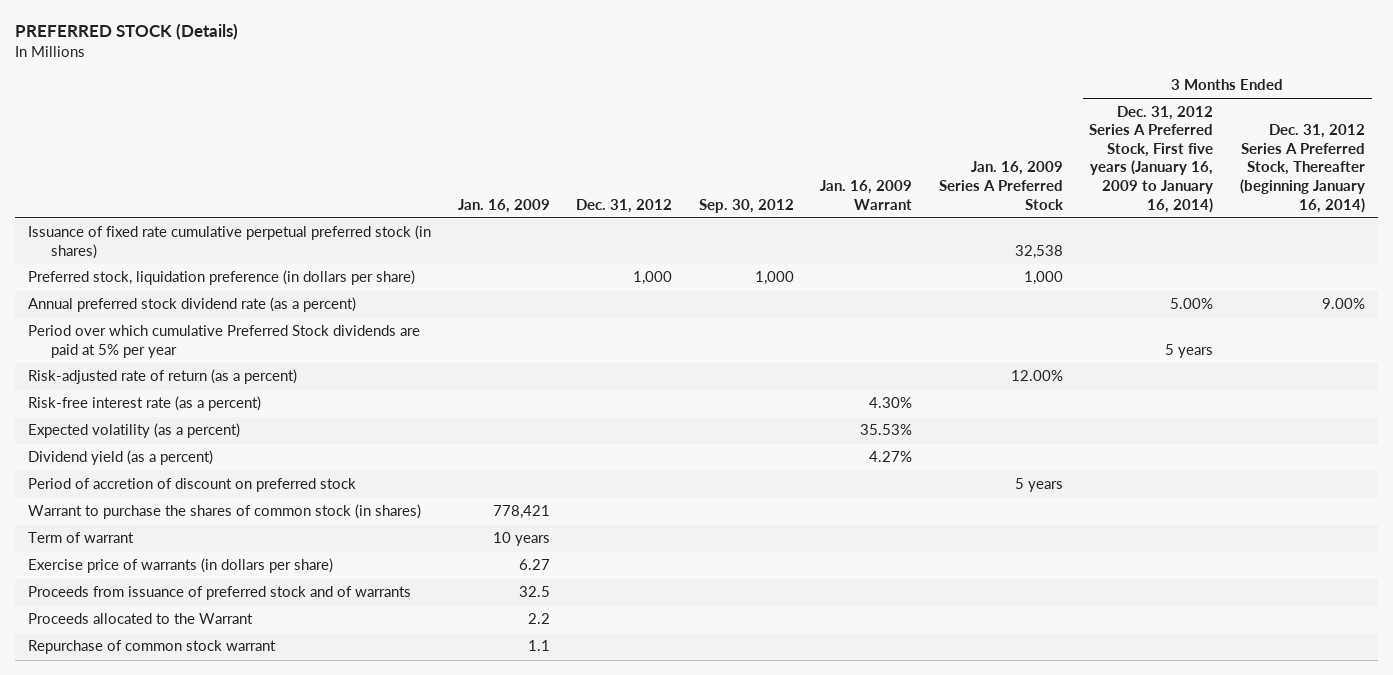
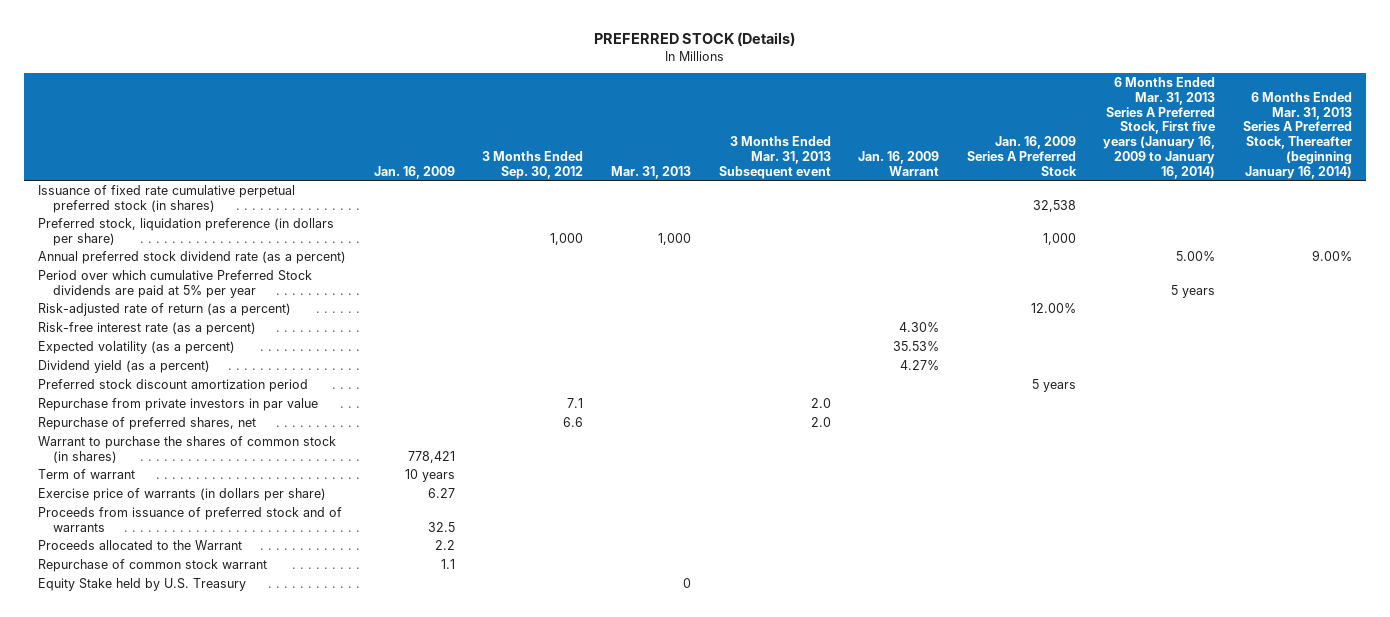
- | Jan. 16, 2009 | Dec. 31, 2012 | Sep. 30, 2012 | Jan. 16, 2009 Warrant | Jan. 16, 2009 Series A Preferred Stock | 3 Months Ended Dec. 31, 2012 Series A Preferred Stock, First five years (January 16, 2009 to January 16, 2014) | 3 Months Ended Dec. 31, 2012 Series A Preferred Stock, Thereafter (beginning January 16, 2014)
+ | Jan. 16, 2009 | 3 Months Ended Sep. 30, 2012 | Mar. 31, 2013 | 3 Months Ended Mar. 31, 2013 Subsequent event | Jan. 16, 2009 Warrant | Jan. 16, 2009 Series A Preferred Stock | 6 Months Ended Mar. 31, 2013 Series A Preferred Stock, First five years (January 16, 2009 to January 16, 2014) | 6 Months Ended Mar. 31, 2013 Series A Preferred Stock, Thereafter (beginning January 16, 2014)
- Period of accretion of discount on preferred stock | | | | | 5 years | |
+ Preferred stock discount amortization period | | | | | | 5 years | |
+ Repurchase from private investors in par value | | 7.1 | | 2.0 | | | |
+ Repurchase of preferred shares, net | | 6.6 | | 2.0 | | | |
+ Equity Stake held by U.S. Treasury | | | 0 | | | | |

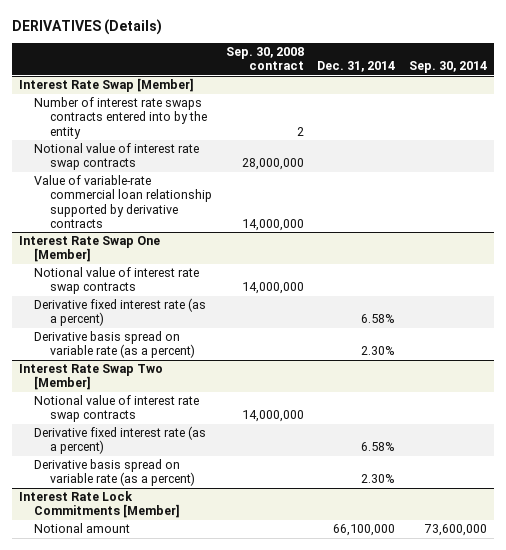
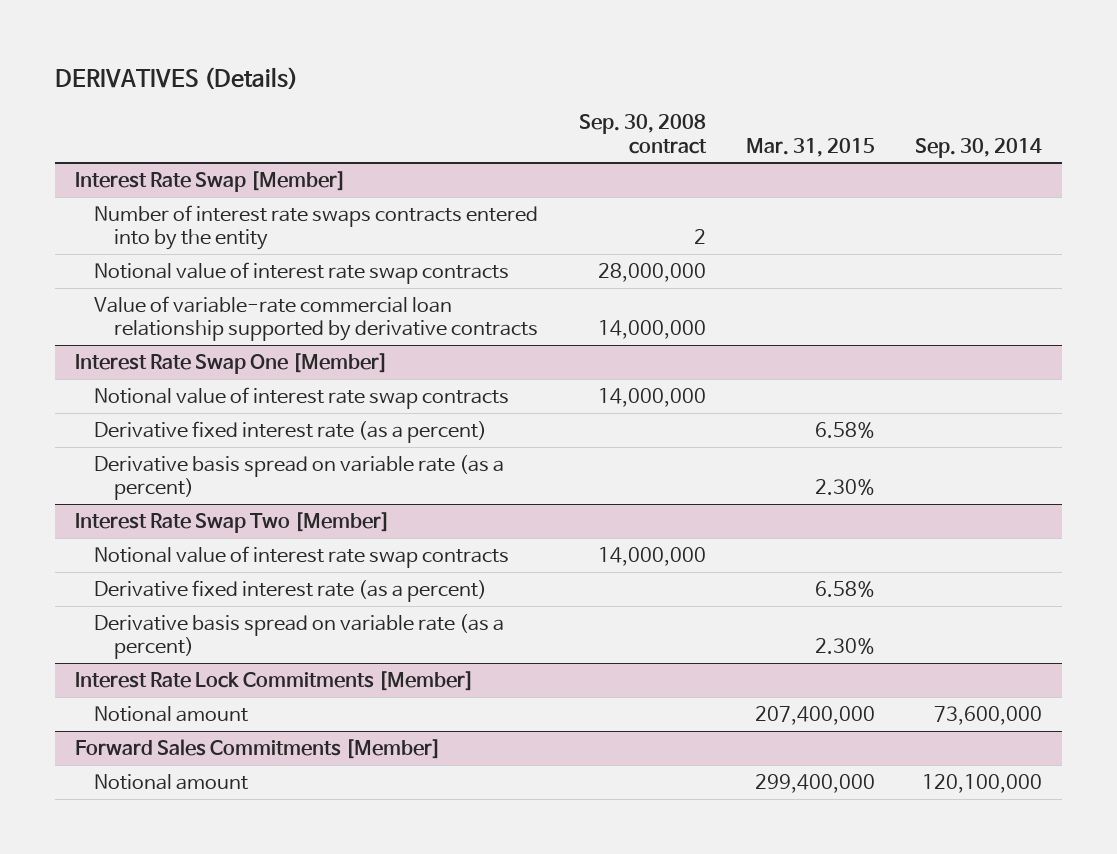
- | Sep. 30, 2008 contract | Dec. 31, 2014 | Sep. 30, 2014
+ | Sep. 30, 2008 contract | Mar. 31, 2015 | Sep. 30, 2014
+ Forward Sales Commitments [Member]
+ Notional amount | | 299,400,000 | 120,100,000

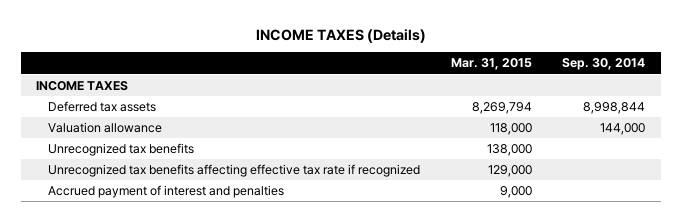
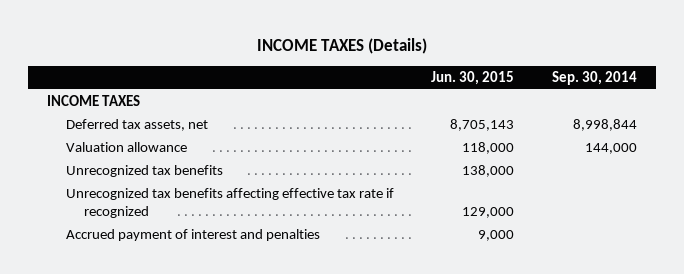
- | Mar. 31, 2015 | Sep. 30, 2014
+ | Jun. 30, 2015 | Sep. 30, 2014
- Deferred tax assets | 8,269,794 | 8,998,844
+ Deferred tax assets, net | 8,705,143 | 8,998,844

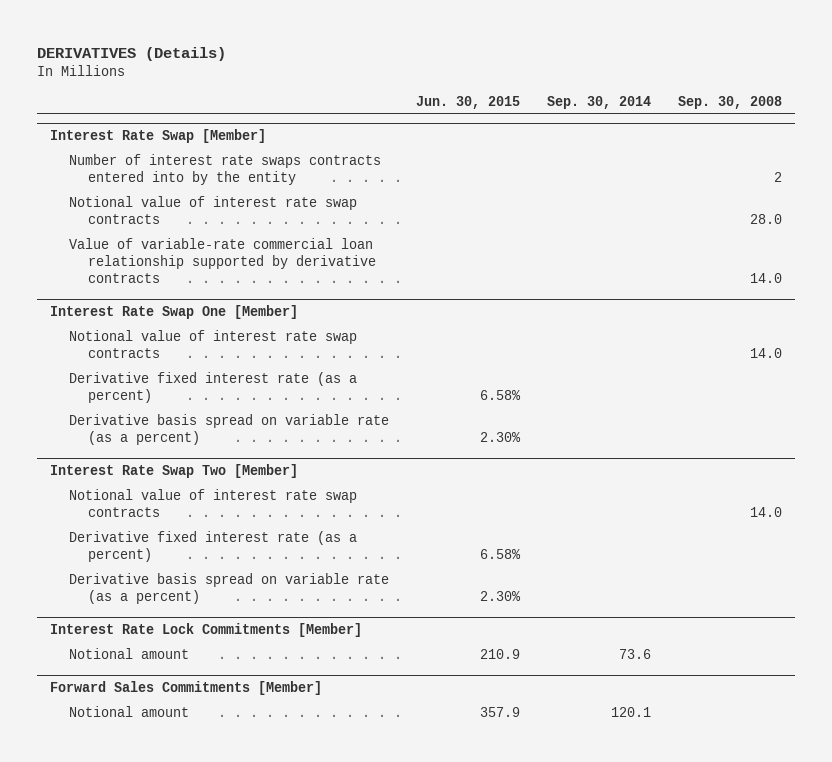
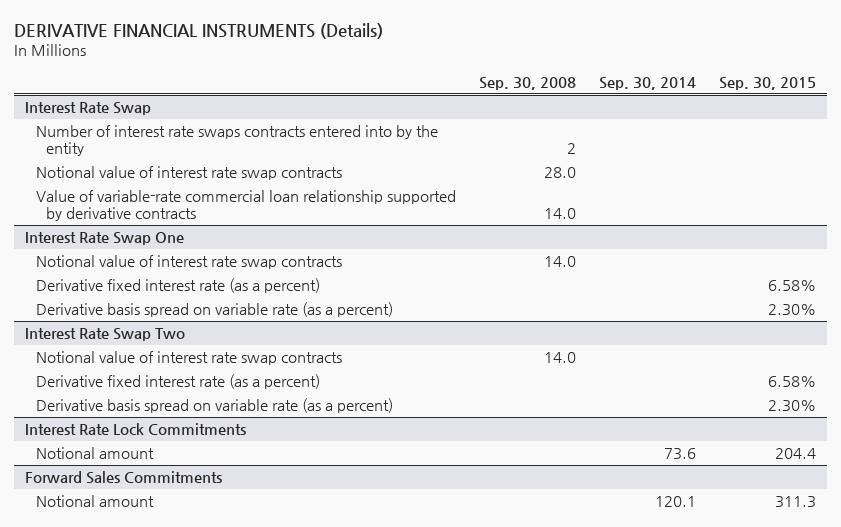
- DERIVATIVES (Details)
+ DERIVATIVE FINANCIAL INSTRUMENTS (Details)
- | Jun. 30, 2015 | Sep. 30, 2014 | Sep. 30, 2008
+ | Sep. 30, 2008 | Sep. 30, 2014 | Sep. 30, 2015
- Interest Rate Swap [Member]
+ Interest Rate Swap
- Interest Rate Swap One [Member]
+ Interest Rate Swap One
- Interest Rate Swap Two [Member]
+ Interest Rate Swap Two
- Interest Rate Lock Commitments [Member]
+ Interest Rate Lock Commitments
- Forward Sales Commitments [Member]
+ Forward Sales Commitments

